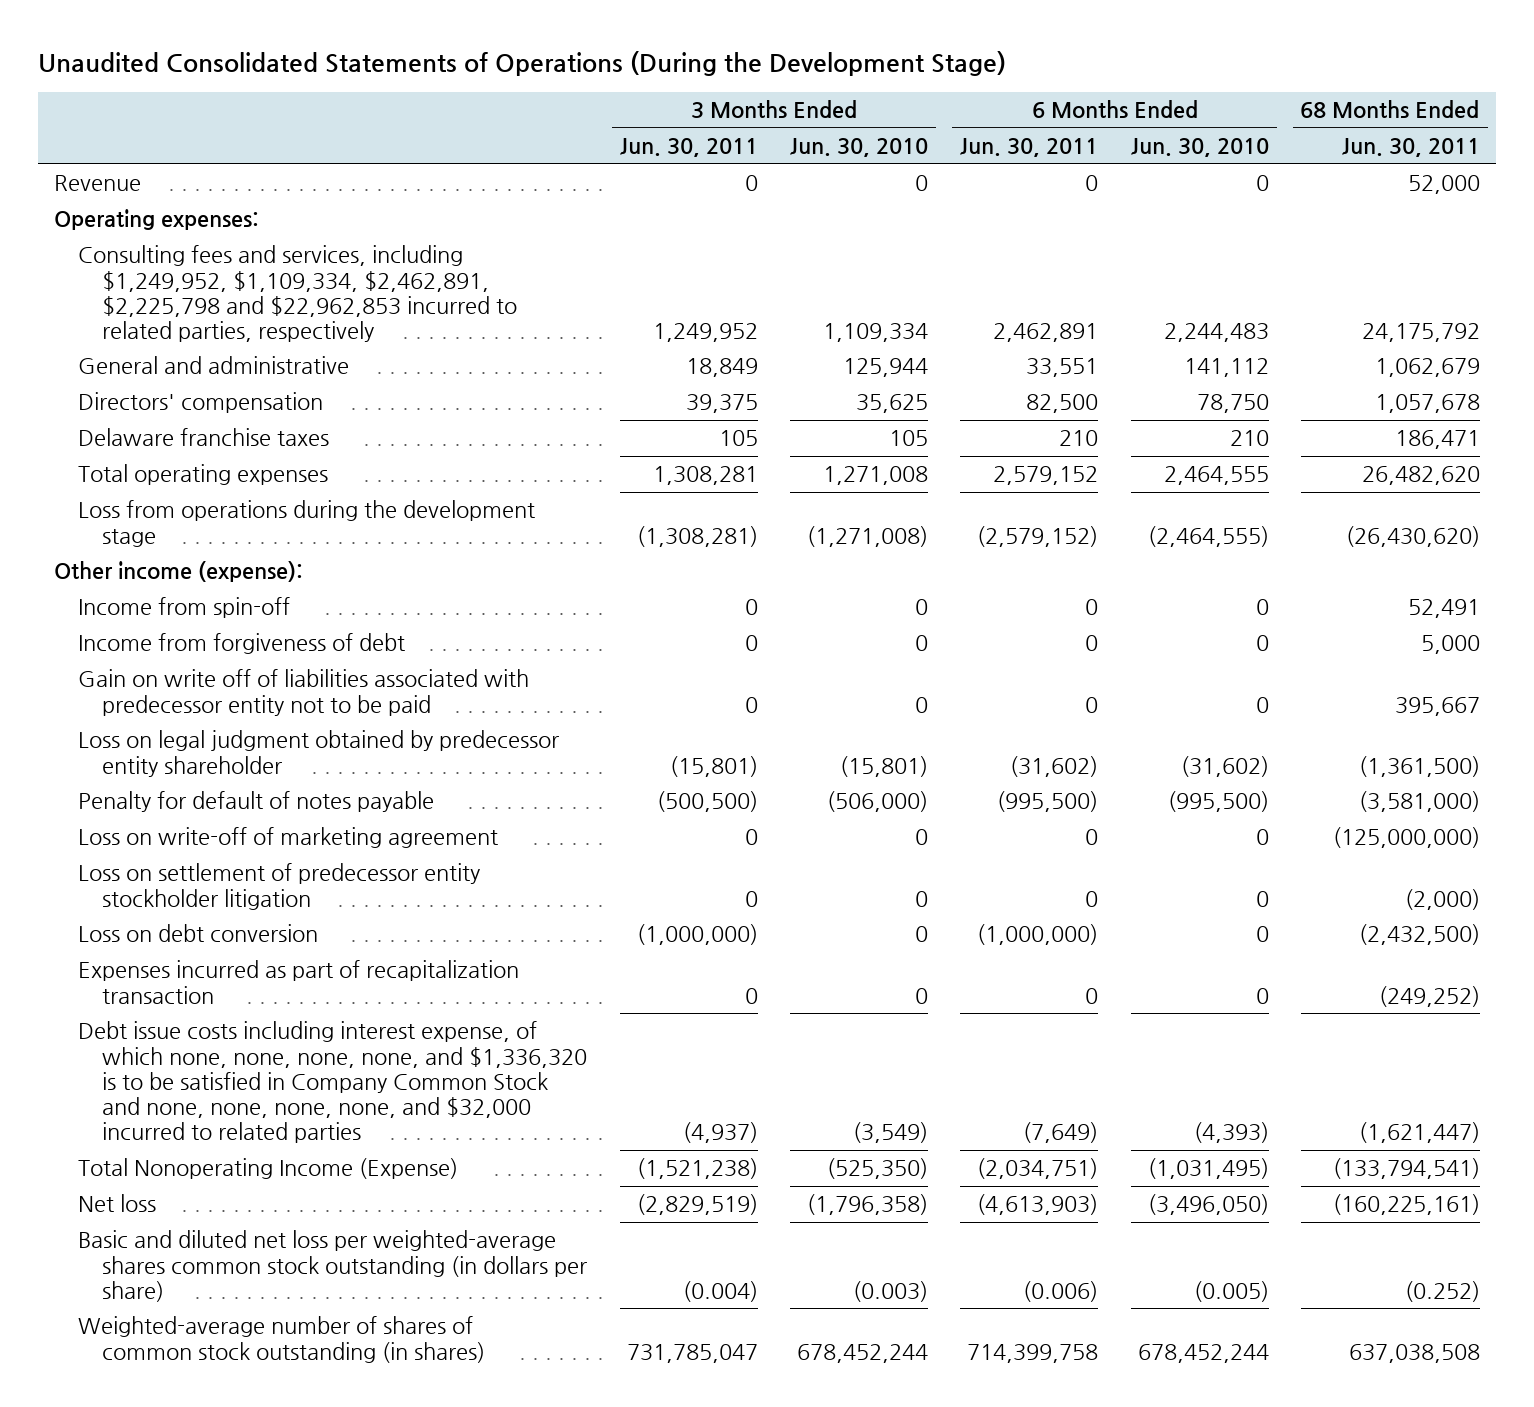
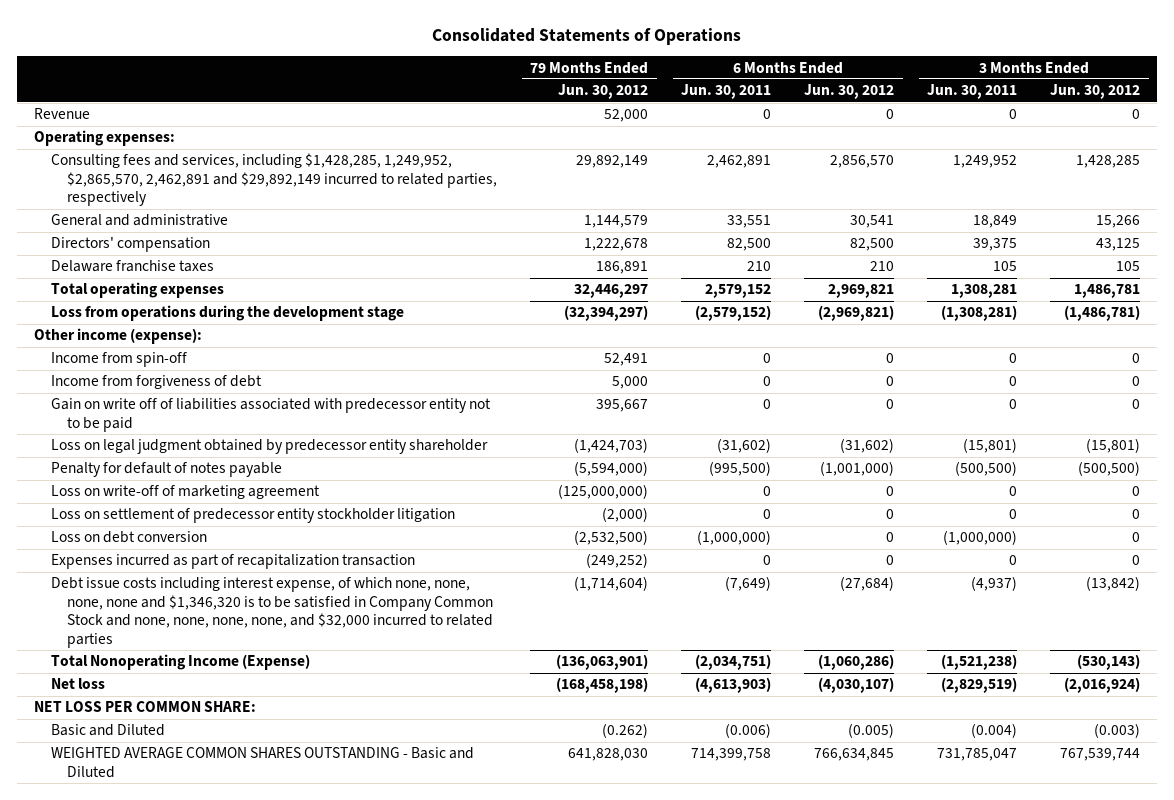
- Unaudited Consolidated Statements of Operations (During the Development Stage)
+ Consolidated Statements of Operations
- | 3 Months Ended Jun. 30, 2011 | 3 Months Ended Jun. 30, 2010 | 6 Months Ended Jun. 30, 2011 | 6 Months Ended Jun. 30, 2010 | 68 Months Ended Jun. 30, 2011
+ | 79 Months Ended Jun. 30, 2012 | 6 Months Ended Jun. 30, 2011 | 6 Months Ended Jun. 30, 2012 | 3 Months Ended Jun. 30, 2011 | 3 Months Ended Jun. 30, 2012
- Consulting fees and services, including $1,249,952, $1,109,334, $2,462,891, $2,225,798 and $22,962,853 incurred to related parties, respectively | 1,249,952 | 1,109,334 | 2,462,891 | 2,244,483 | 24,175,792
+ Consulting fees and services, including $1,428,285, 1,249,952, $2,865,570, 2,462,891 and $29,892,149 incurred to related parties, respectively | 29,892,149 | 2,462,891 | 2,856,570 | 1,249,952 | 1,428,285
- Debt issue costs including interest expense, of which none, none, none, none, and $1,336,320 is to be satisfied in Company Common Stock and none, none, none, none, and $32,000 incurred to related parties | (4,937) | (3,549) | (7,649) | (4,393) | (1,621,447)
+ Debt issue costs including interest expense, of which none, none, none, none and $1,346,320 is to be satisfied in Company Common Stock and none, none, none, none, and $32,000 incurred to related parties | (1,714,604) | (7,649) | (27,684) | (4,937) | (13,842)
- Basic and diluted net loss per weighted-average shares common stock outstanding (in dollars per share) | (0.004) | (0.003) | (0.006) | (0.005) | (0.252)
- Weighted-average number of shares of common stock outstanding (in shares) | 731,785,047 | 678,452,244 | 714,399,758 | 678,452,244 | 637,038,508
+ NET LOSS PER COMMON SHARE:
+ Basic and Diluted | (0.262) | (0.006) | (0.005) | (0.004) | (0.003)
+ WEIGHTED AVERAGE COMMON SHARES OUTSTANDING - Basic and Diluted | 641,828,030 | 714,399,758 | 766,634,845 | 731,785,047 | 767,539,744

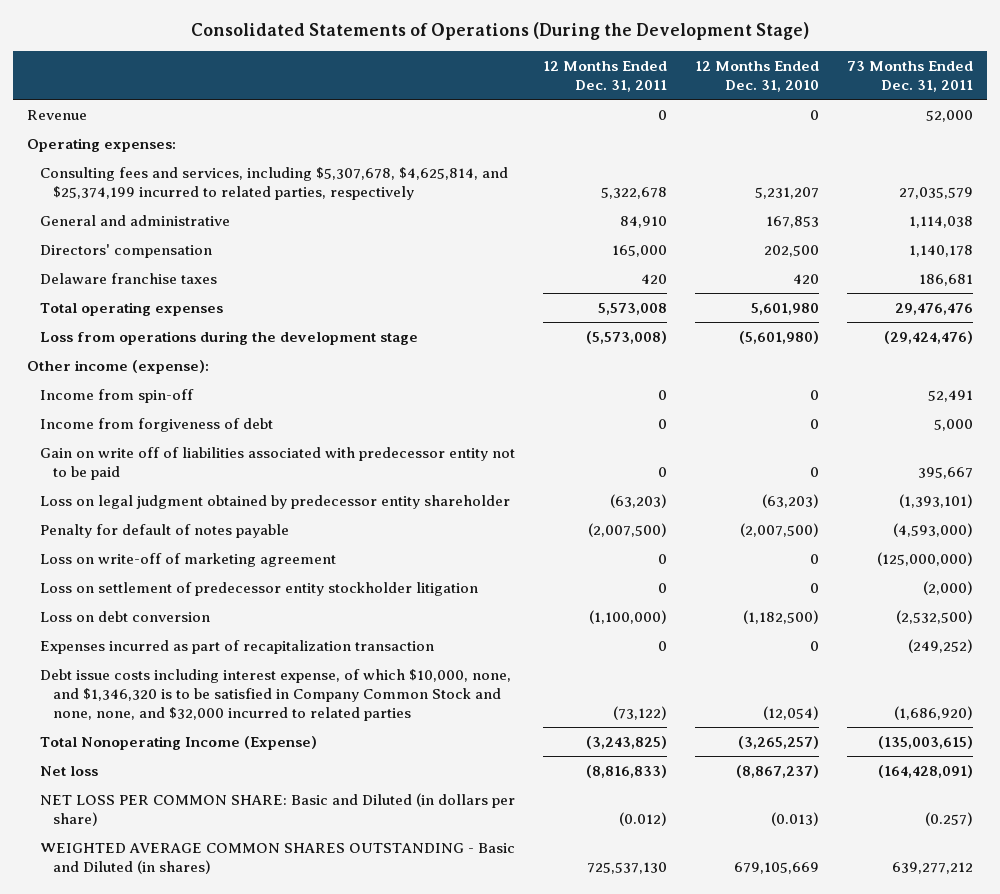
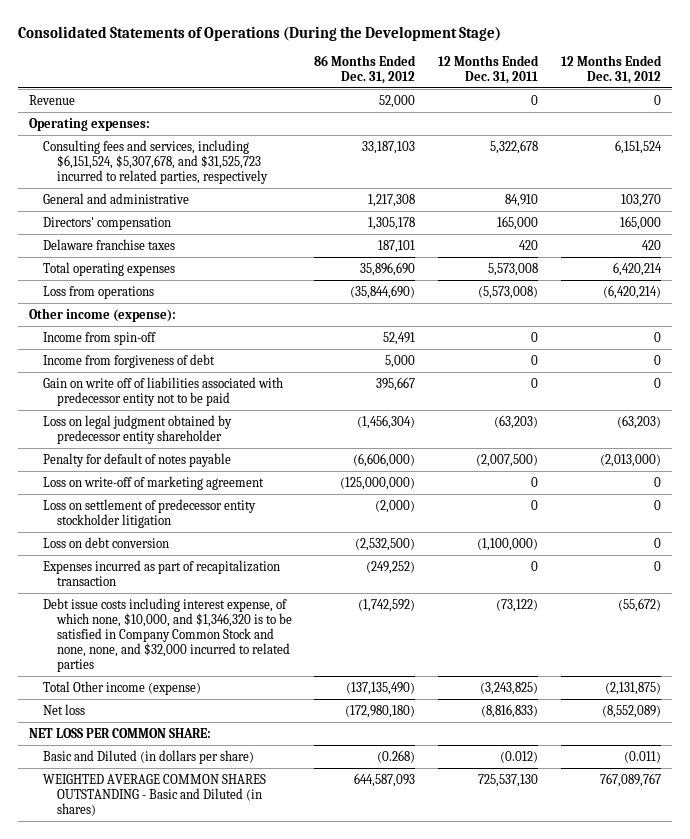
- | 12 Months Ended Dec. 31, 2011 | 12 Months Ended Dec. 31, 2010 | 73 Months Ended Dec. 31, 2011
+ | 86 Months Ended Dec. 31, 2012 | 12 Months Ended Dec. 31, 2011 | 12 Months Ended Dec. 31, 2012
- Consulting fees and services, including $5,307,678, $4,625,814, and $25,374,199 incurred to related parties, respectively | 5,322,678 | 5,231,207 | 27,035,579
+ Consulting fees and services, including $6,151,524, $5,307,678, and $31,525,723 incurred to related parties, respectively | 33,187,103 | 5,322,678 | 6,151,524
- Loss from operations during the development stage | (5,573,008) | (5,601,980) | (29,424,476)
+ Loss from operations | (35,844,690) | (5,573,008) | (6,420,214)
- Debt issue costs including interest expense, of which $10,000, none, and $1,346,320 is to be satisfied in Company Common Stock and none, none, and $32,000 incurred to related parties | (73,122) | (12,054) | (1,686,920)
- Total Nonoperating Income (Expense) | (3,243,825) | (3,265,257) | (135,003,615)
+ Debt issue costs including interest expense, of which none, $10,000, and $1,346,320 is to be satisfied in Company Common Stock and none, none, and $32,000 incurred to related parties | (1,742,592) | (73,122) | (55,672)
+ Total Other income (expense) | (137,135,490) | (3,243,825) | (2,131,875)
- NET LOSS PER COMMON SHARE: Basic and Diluted (in dollars per share) | (0.012) | (0.013) | (0.257)
+ NET LOSS PER COMMON SHARE:
+ Basic and Diluted (in dollars per share) | (0.268) | (0.012) | (0.011)

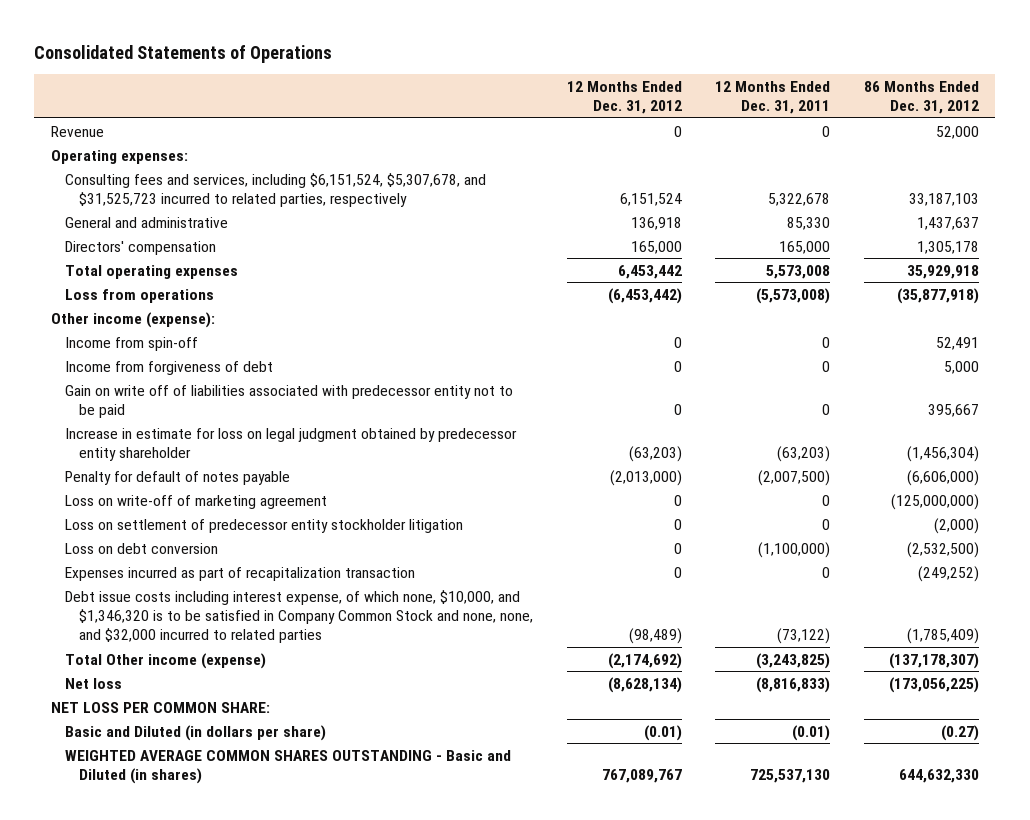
- Consolidated Statements of Operations (During the Development Stage)
+ Consolidated Statements of Operations
- | 86 Months Ended Dec. 31, 2012 | 12 Months Ended Dec. 31, 2011 | 12 Months Ended Dec. 31, 2012
+ | 12 Months Ended Dec. 31, 2012 | 12 Months Ended Dec. 31, 2011 | 86 Months Ended Dec. 31, 2012
- General and administrative | 1,217,308 | 84,910 | 103,270
+ General and administrative | 136,918 | 85,330 | 1,437,637
- Delaware franchise taxes | 187,101 | 420 | 420
- Total operating expenses | 35,896,690 | 5,573,008 | 6,420,214
- Loss from operations | (35,844,690) | (5,573,008) | (6,420,214)
+ Total operating expenses | 6,453,442 | 5,573,008 | 35,929,918
+ Loss from operations | (6,453,442) | (5,573,008) | (35,877,918)
- Loss on legal judgment obtained by predecessor entity shareholder | (1,456,304) | (63,203) | (63,203)
+ Increase in estimate for loss on legal judgment obtained by predecessor entity shareholder | (63,203) | (63,203) | (1,456,304)
- Debt issue costs including interest expense, of which none, $10,000, and $1,346,320 is to be satisfied in Company Common Stock and none, none, and $32,000 incurred to related parties | (1,742,592) | (73,122) | (55,672)
- Total Other income (expense) | (137,135,490) | (3,243,825) | (2,131,875)
- Net loss | (172,980,180) | (8,816,833) | (8,552,089)
+ Debt issue costs including interest expense, of which none, $10,000, and $1,346,320 is to be satisfied in Company Common Stock and none, none, and $32,000 incurred to related parties | (98,489) | (73,122) | (1,785,409)
+ Total Other income (expense) | (2,174,692) | (3,243,825) | (137,178,307)
+ Net loss | (8,628,134) | (8,816,833) | (173,056,225)
- Basic and Diluted (in dollars per share) | (0.268) | (0.012) | (0.011)
- WEIGHTED AVERAGE COMMON SHARES OUTSTANDING - Basic and Diluted (in shares) | 644,587,093 | 725,537,130 | 767,089,767
+ Basic and Diluted (in dollars per share) | (0.01) | (0.01) | (0.27)
+ WEIGHTED AVERAGE COMMON SHARES OUTSTANDING - Basic and Diluted (in shares) | 767,089,767 | 725,537,130 | 644,632,330

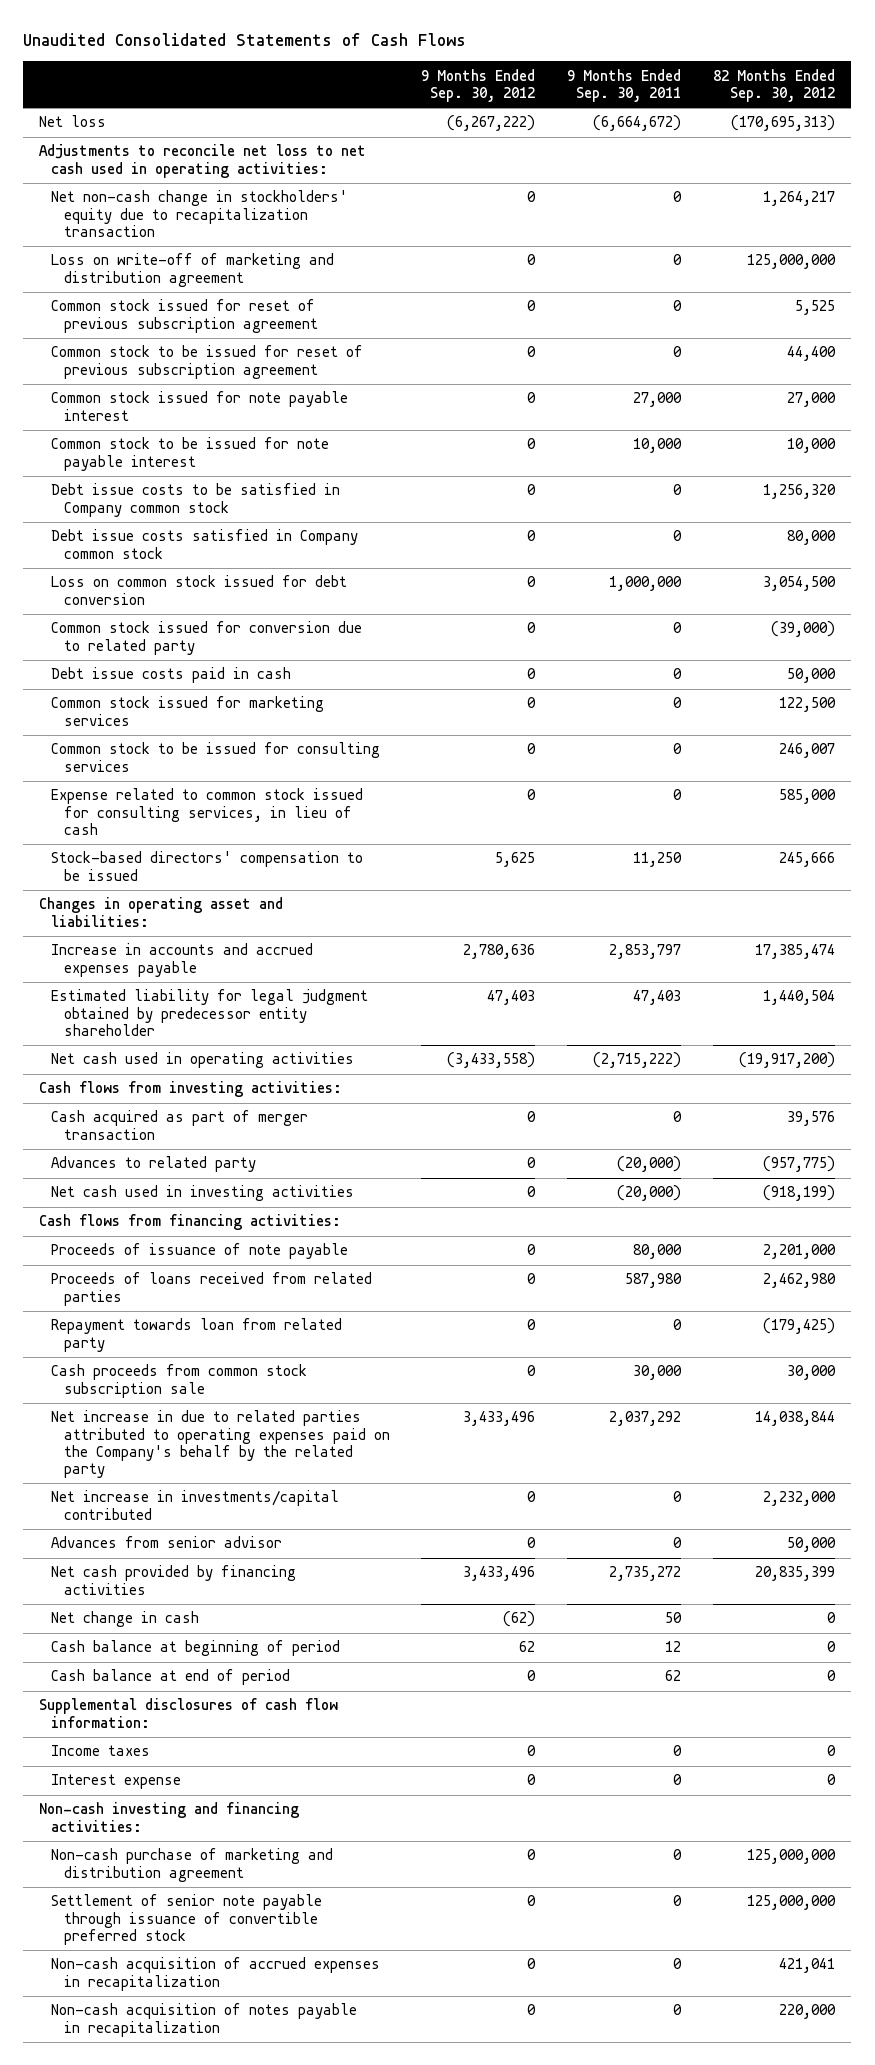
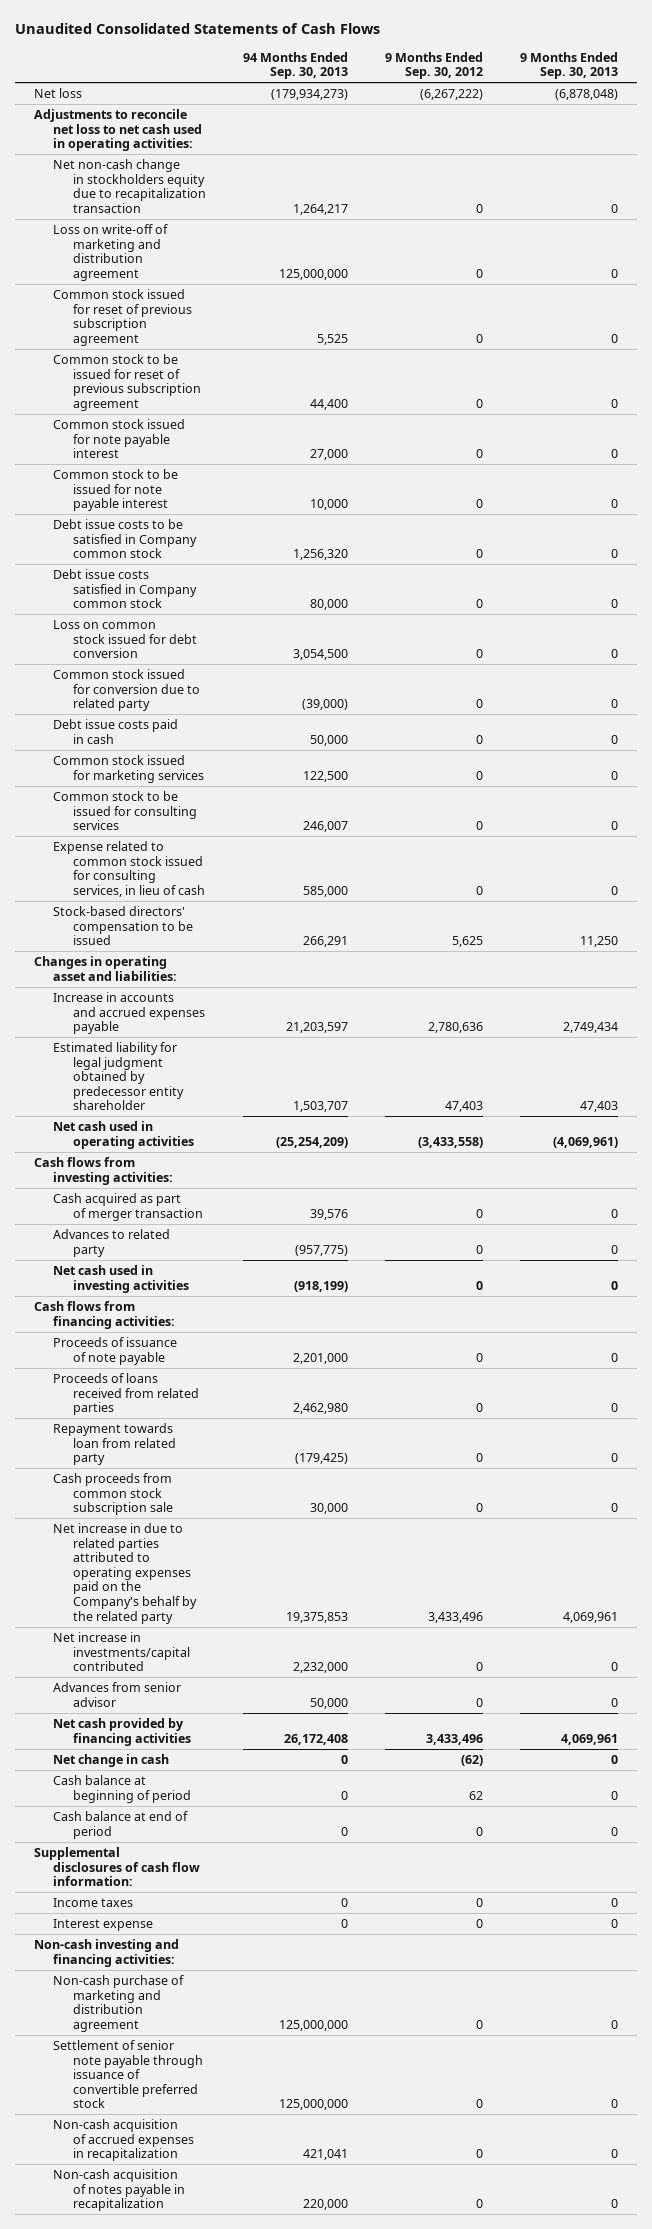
- | 9 Months Ended Sep. 30, 2012 | 9 Months Ended Sep. 30, 2011 | 82 Months Ended Sep. 30, 2012
+ | 94 Months Ended Sep. 30, 2013 | 9 Months Ended Sep. 30, 2012 | 9 Months Ended Sep. 30, 2013
- Net non-cash change in stockholders' equity due to recapitalization transaction | 0 | 0 | 1,264,217
+ Net non-cash change in stockholders equity due to recapitalization transaction | 1,264,217 | 0 | 0

